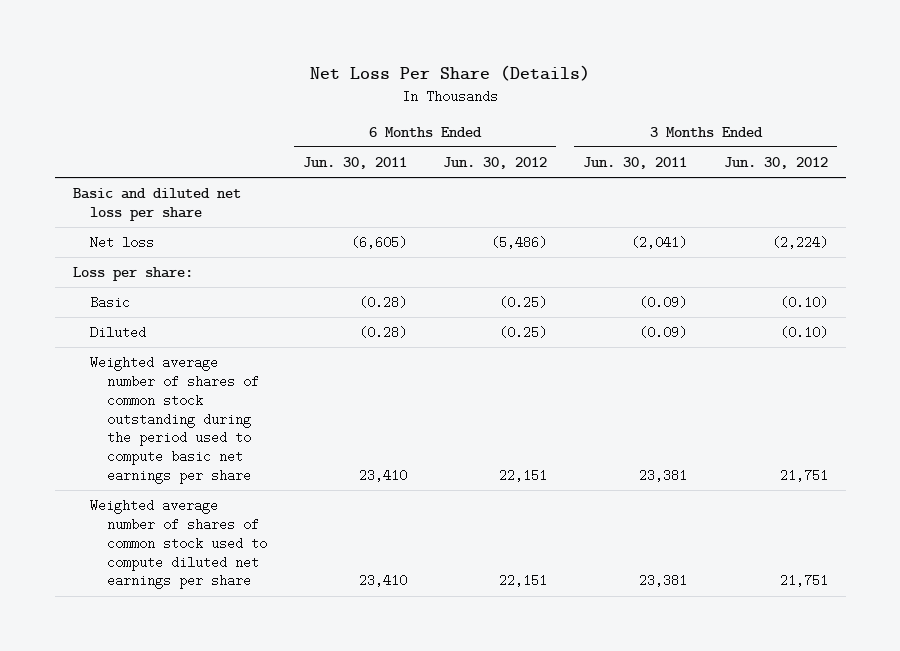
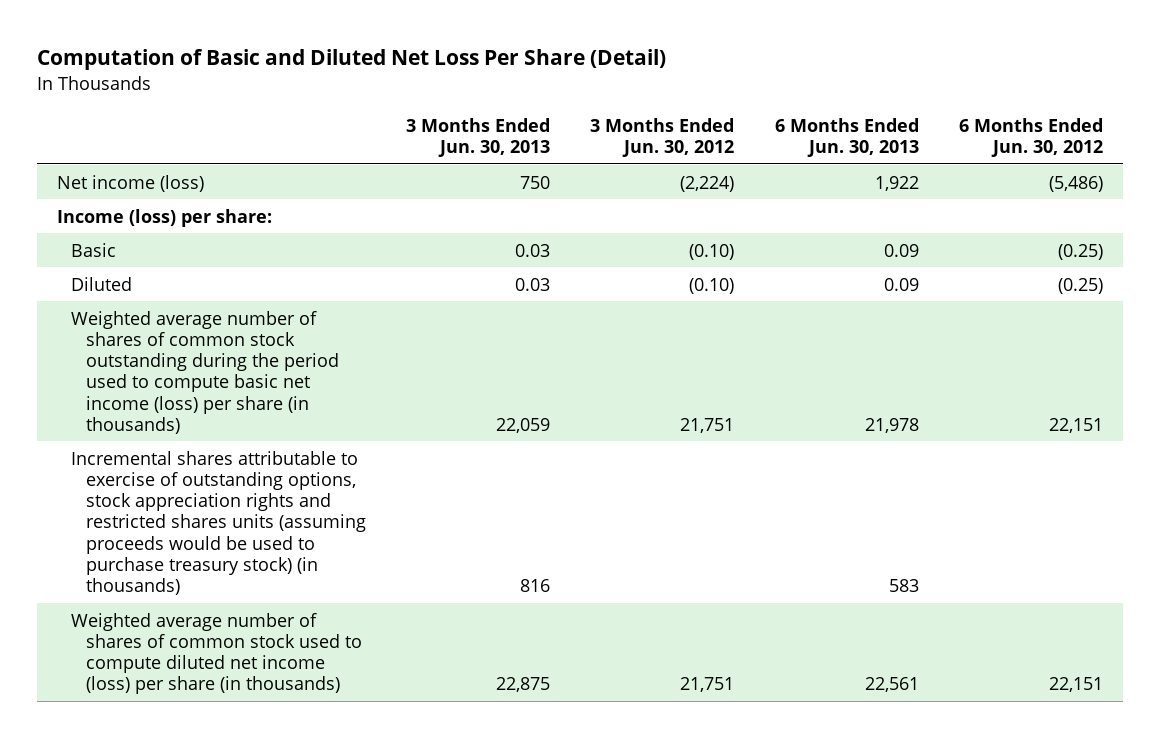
- Net Loss Per Share (Details)
+ Computation of Basic and Diluted Net Loss Per Share (Detail)
- | 6 Months Ended Jun. 30, 2011 | 6 Months Ended Jun. 30, 2012 | 3 Months Ended Jun. 30, 2011 | 3 Months Ended Jun. 30, 2012
+ | 3 Months Ended Jun. 30, 2013 | 3 Months Ended Jun. 30, 2012 | 6 Months Ended Jun. 30, 2013 | 6 Months Ended Jun. 30, 2012
- Basic and diluted net loss per share
- Net loss | (6,605) | (5,486) | (2,041) | (2,224)
- Loss per share:
+ Net income (loss) | 750 | (2,224) | 1,922 | (5,486)
+ Income (loss) per share:
- Weighted average number of shares of common stock outstanding during the period used to compute basic net earnings per share | 23,410 | 22,151 | 23,381 | 21,751
- Weighted average number of shares of common stock used to compute diluted net earnings per share | 23,410 | 22,151 | 23,381 | 21,751
+ Weighted average number of shares of common stock outstanding during the period used to compute basic net income (loss) per share (in thousands) | 22,059 | 21,751 | 21,978 | 22,151
+ Incremental shares attributable to exercise of outstanding options, stock appreciation rights and restricted shares units (assuming proceeds would be used to purchase treasury stock) (in thousands) | 816 | | 583 |
+ Weighted average number of shares of common stock used to compute diluted net income (loss) per share (in thousands) | 22,875 | 21,751 | 22,561 | 22,151

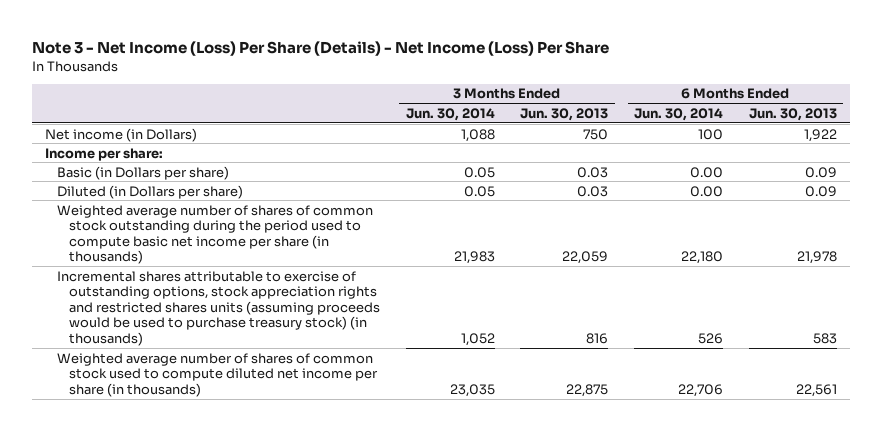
- Computation of Basic and Diluted Net Loss Per Share (Detail)
+ Note 3 - Net Income (Loss) Per Share (Details) - Net Income (Loss) Per Share
- | 3 Months Ended Jun. 30, 2013 | 3 Months Ended Jun. 30, 2012 | 6 Months Ended Jun. 30, 2013 | 6 Months Ended Jun. 30, 2012
+ | 3 Months Ended Jun. 30, 2014 | 3 Months Ended Jun. 30, 2013 | 6 Months Ended Jun. 30, 2014 | 6 Months Ended Jun. 30, 2013
- Net income (loss) | 750 | (2,224) | 1,922 | (5,486)
- Income (loss) per share:
- Basic | 0.03 | (0.10) | 0.09 | (0.25)
- Diluted | 0.03 | (0.10) | 0.09 | (0.25)
- Weighted average number of shares of common stock outstanding during the period used to compute basic net income (loss) per share (in thousands) | 22,059 | 21,751 | 21,978 | 22,151
+ Net income (in Dollars) | 1,088 | 750 | 100 | 1,922
+ Income per share:
+ Basic (in Dollars per share) | 0.05 | 0.03 | 0.00 | 0.09
+ Diluted (in Dollars per share) | 0.05 | 0.03 | 0.00 | 0.09
+ Weighted average number of shares of common stock outstanding during the period used to compute basic net income per share (in thousands) | 21,983 | 22,059 | 22,180 | 21,978
- Weighted average number of shares of common stock used to compute diluted net income (loss) per share (in thousands) | 22,875 | 21,751 | 22,561 | 22,151
+ Weighted average number of shares of common stock used to compute diluted net income per share (in thousands) | 23,035 | 22,875 | 22,706 | 22,561

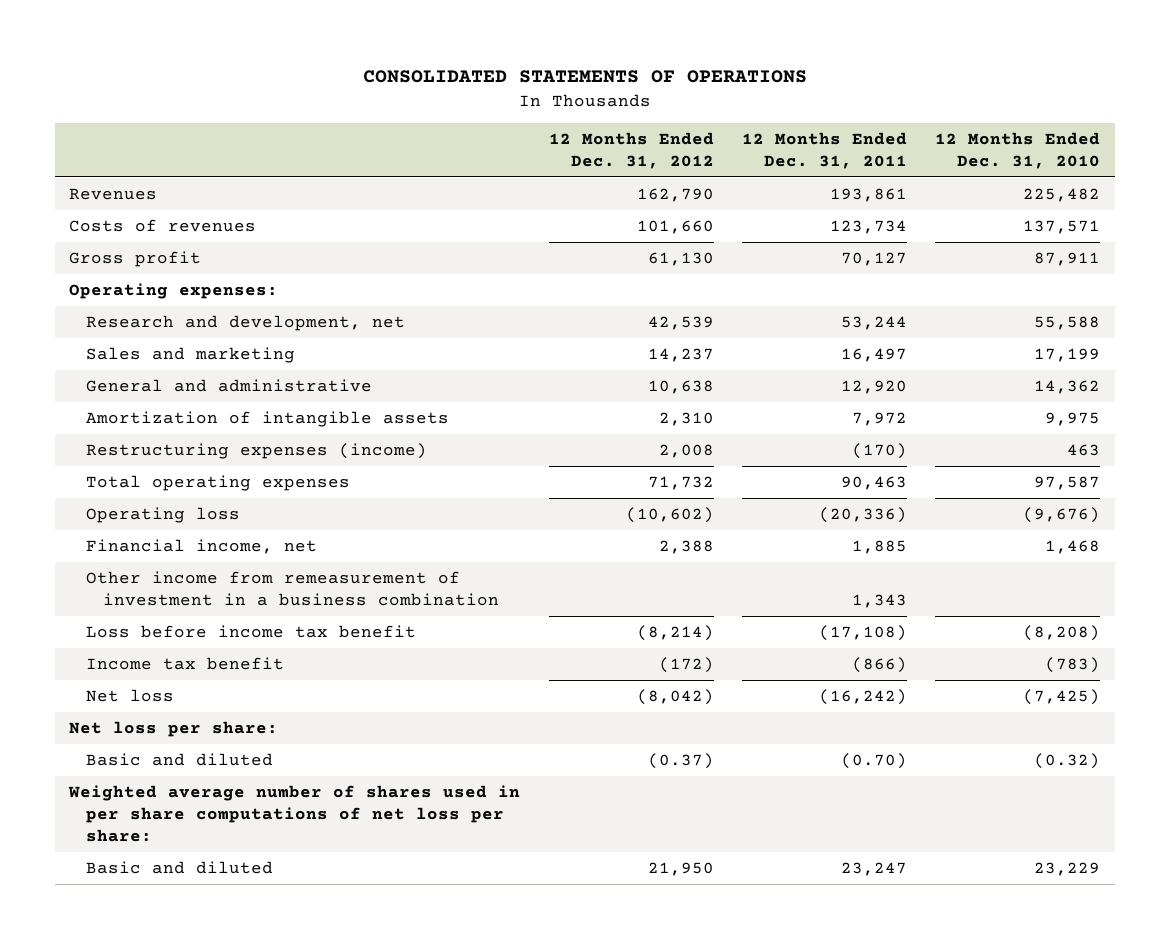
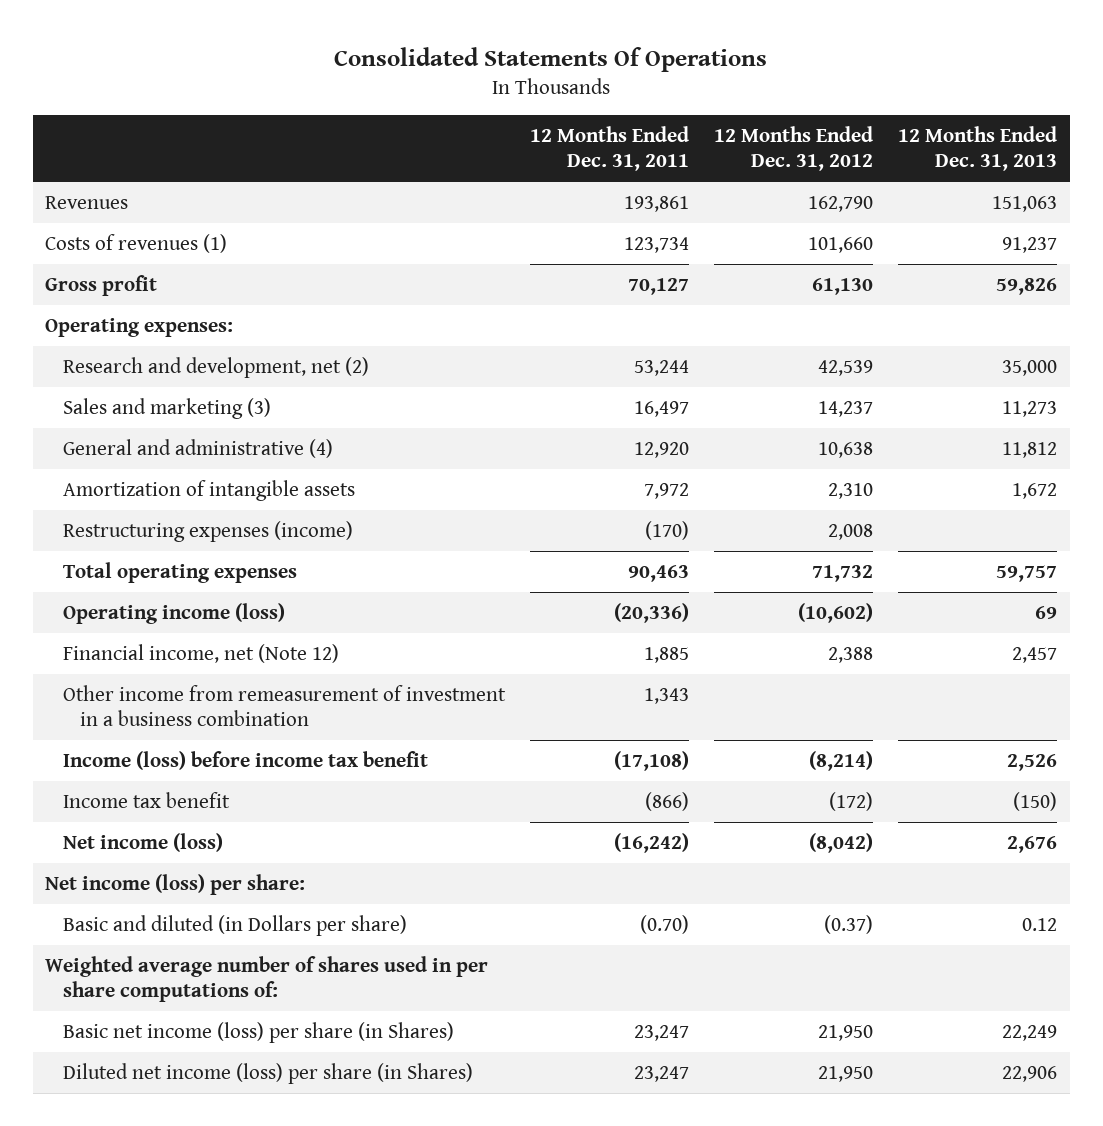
- CONSOLIDATED STATEMENTS OF OPERATIONS
+ Consolidated Statements Of Operations
- | 12 Months Ended Dec. 31, 2012 | 12 Months Ended Dec. 31, 2011 | 12 Months Ended Dec. 31, 2010
+ | 12 Months Ended Dec. 31, 2011 | 12 Months Ended Dec. 31, 2012 | 12 Months Ended Dec. 31, 2013
- Costs of revenues | 101,660 | 123,734 | 137,571
+ Costs of revenues (1) | 123,734 | 101,660 | 91,237
- Research and development, net | 42,539 | 53,244 | 55,588
- Sales and marketing | 14,237 | 16,497 | 17,199
- General and administrative | 10,638 | 12,920 | 14,362
+ Research and development, net (2) | 53,244 | 42,539 | 35,000
+ Sales and marketing (3) | 16,497 | 14,237 | 11,273
+ General and administrative (4) | 12,920 | 10,638 | 11,812
- Operating loss | (10,602) | (20,336) | (9,676)
- Financial income, net | 2,388 | 1,885 | 1,468
+ Operating income (loss) | (20,336) | (10,602) | 69
+ Financial income, net (Note 12) | 1,885 | 2,388 | 2,457
- Loss before income tax benefit | (8,214) | (17,108) | (8,208)
+ Income (loss) before income tax benefit | (17,108) | (8,214) | 2,526
- Net loss | (8,042) | (16,242) | (7,425)
- Net loss per share:
- Basic and diluted | (0.37) | (0.70) | (0.32)
- Weighted average number of shares used in per share computations of net loss per share:
- Basic and diluted | 21,950 | 23,247 | 23,229
+ Net income (loss) | (16,242) | (8,042) | 2,676
+ Net income (loss) per share:
+ Basic and diluted (in Dollars per share) | (0.70) | (0.37) | 0.12
+ Weighted average number of shares used in per share computations of:
+ Basic net income (loss) per share (in Shares) | 23,247 | 21,950 | 22,249
+ Diluted net income (loss) per share (in Shares) | 23,247 | 21,950 | 22,906

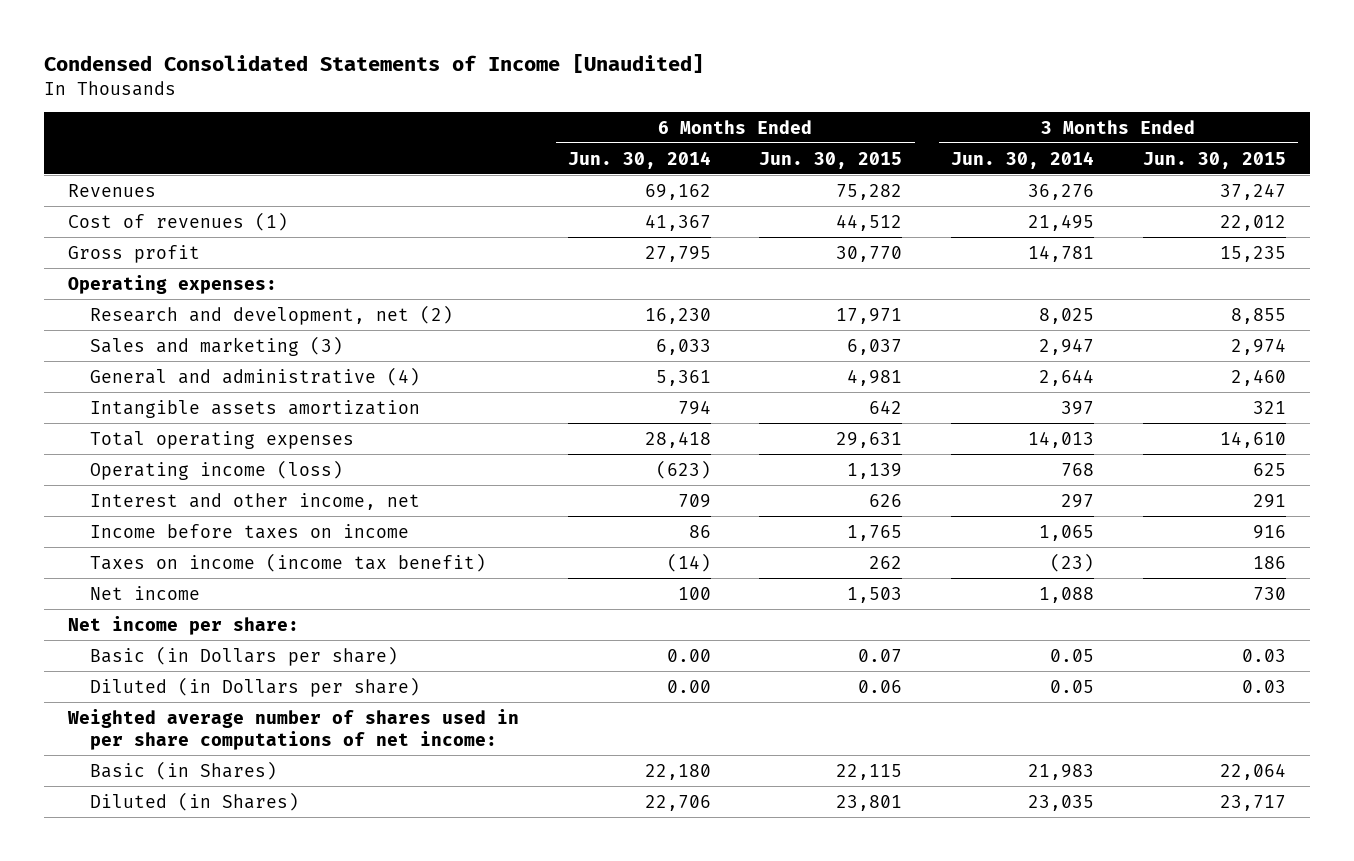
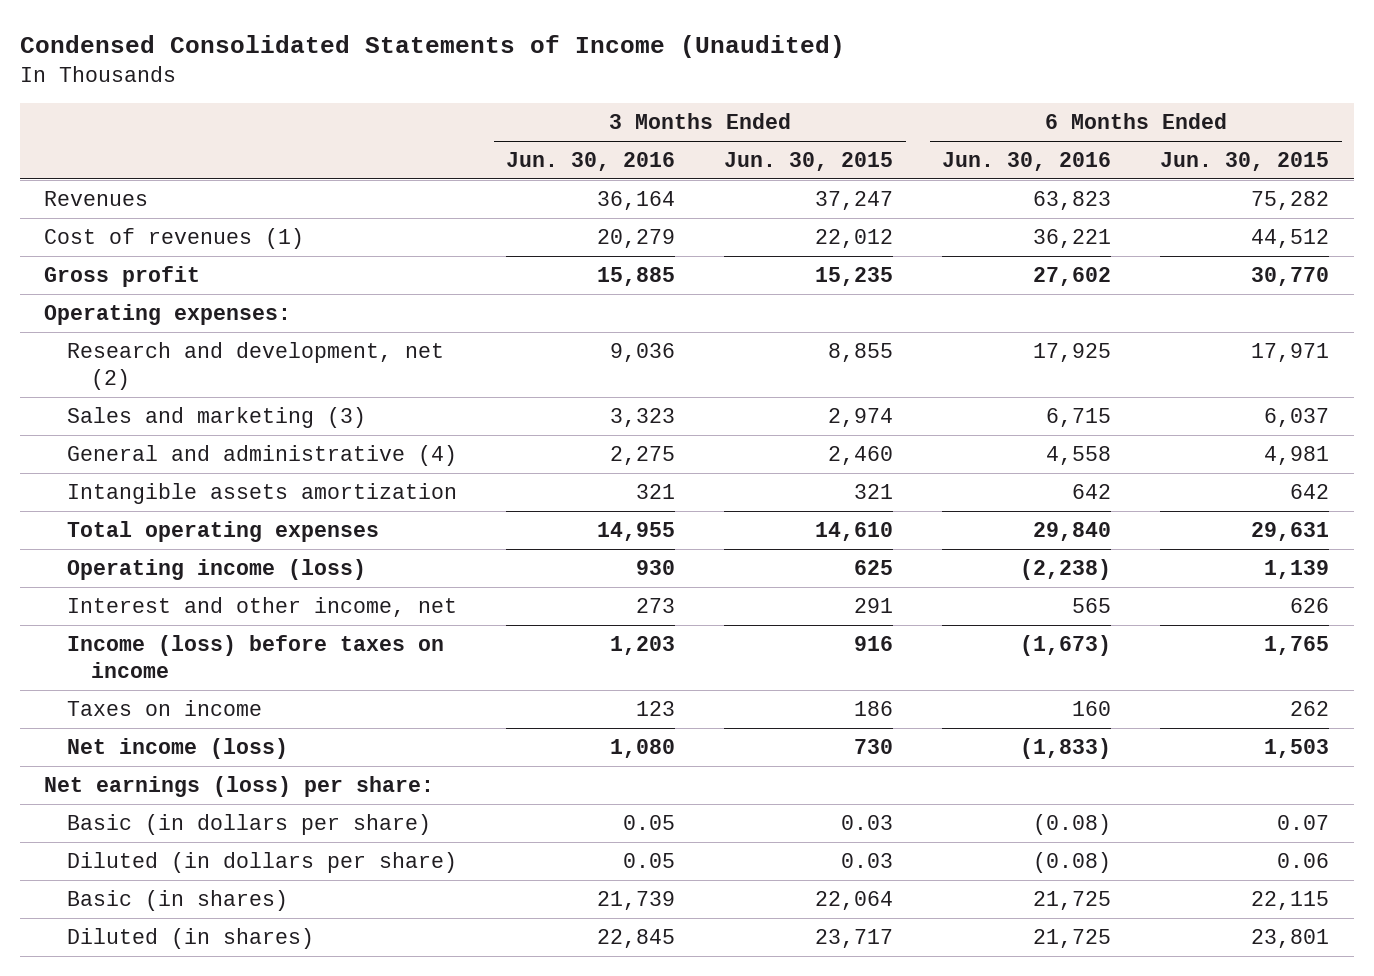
- Condensed Consolidated Statements of Income [Unaudited]
+ Condensed Consolidated Statements of Income (Unaudited)
- | 6 Months Ended Jun. 30, 2014 | 6 Months Ended Jun. 30, 2015 | 3 Months Ended Jun. 30, 2014 | 3 Months Ended Jun. 30, 2015
+ | 3 Months Ended Jun. 30, 2016 | 3 Months Ended Jun. 30, 2015 | 6 Months Ended Jun. 30, 2016 | 6 Months Ended Jun. 30, 2015
- Income before taxes on income | 86 | 1,765 | 1,065 | 916
- Taxes on income (income tax benefit) | (14) | 262 | (23) | 186
- Net income | 100 | 1,503 | 1,088 | 730
- Net income per share:
- Basic (in Dollars per share) | 0.00 | 0.07 | 0.05 | 0.03
- Diluted (in Dollars per share) | 0.00 | 0.06 | 0.05 | 0.03
- Weighted average number of shares used in per share computations of net income:
- Basic (in Shares) | 22,180 | 22,115 | 21,983 | 22,064
- Diluted (in Shares) | 22,706 | 23,801 | 23,035 | 23,717
+ Income (loss) before taxes on income | 1,203 | 916 | (1,673) | 1,765
+ Taxes on income | 123 | 186 | 160 | 262
+ Net income (loss) | 1,080 | 730 | (1,833) | 1,503
+ Net earnings (loss) per share:
+ Basic (in dollars per share) | 0.05 | 0.03 | (0.08) | 0.07
+ Diluted (in dollars per share) | 0.05 | 0.03 | (0.08) | 0.06
+ Basic (in shares) | 21,739 | 22,064 | 21,725 | 22,115
+ Diluted (in shares) | 22,845 | 23,717 | 21,725 | 23,801

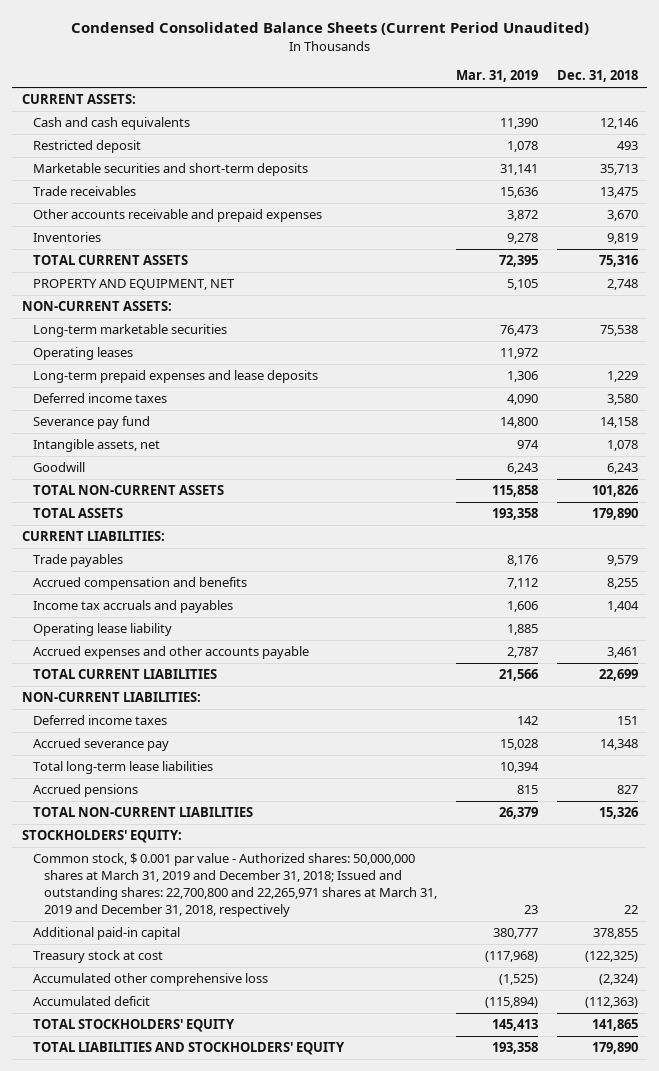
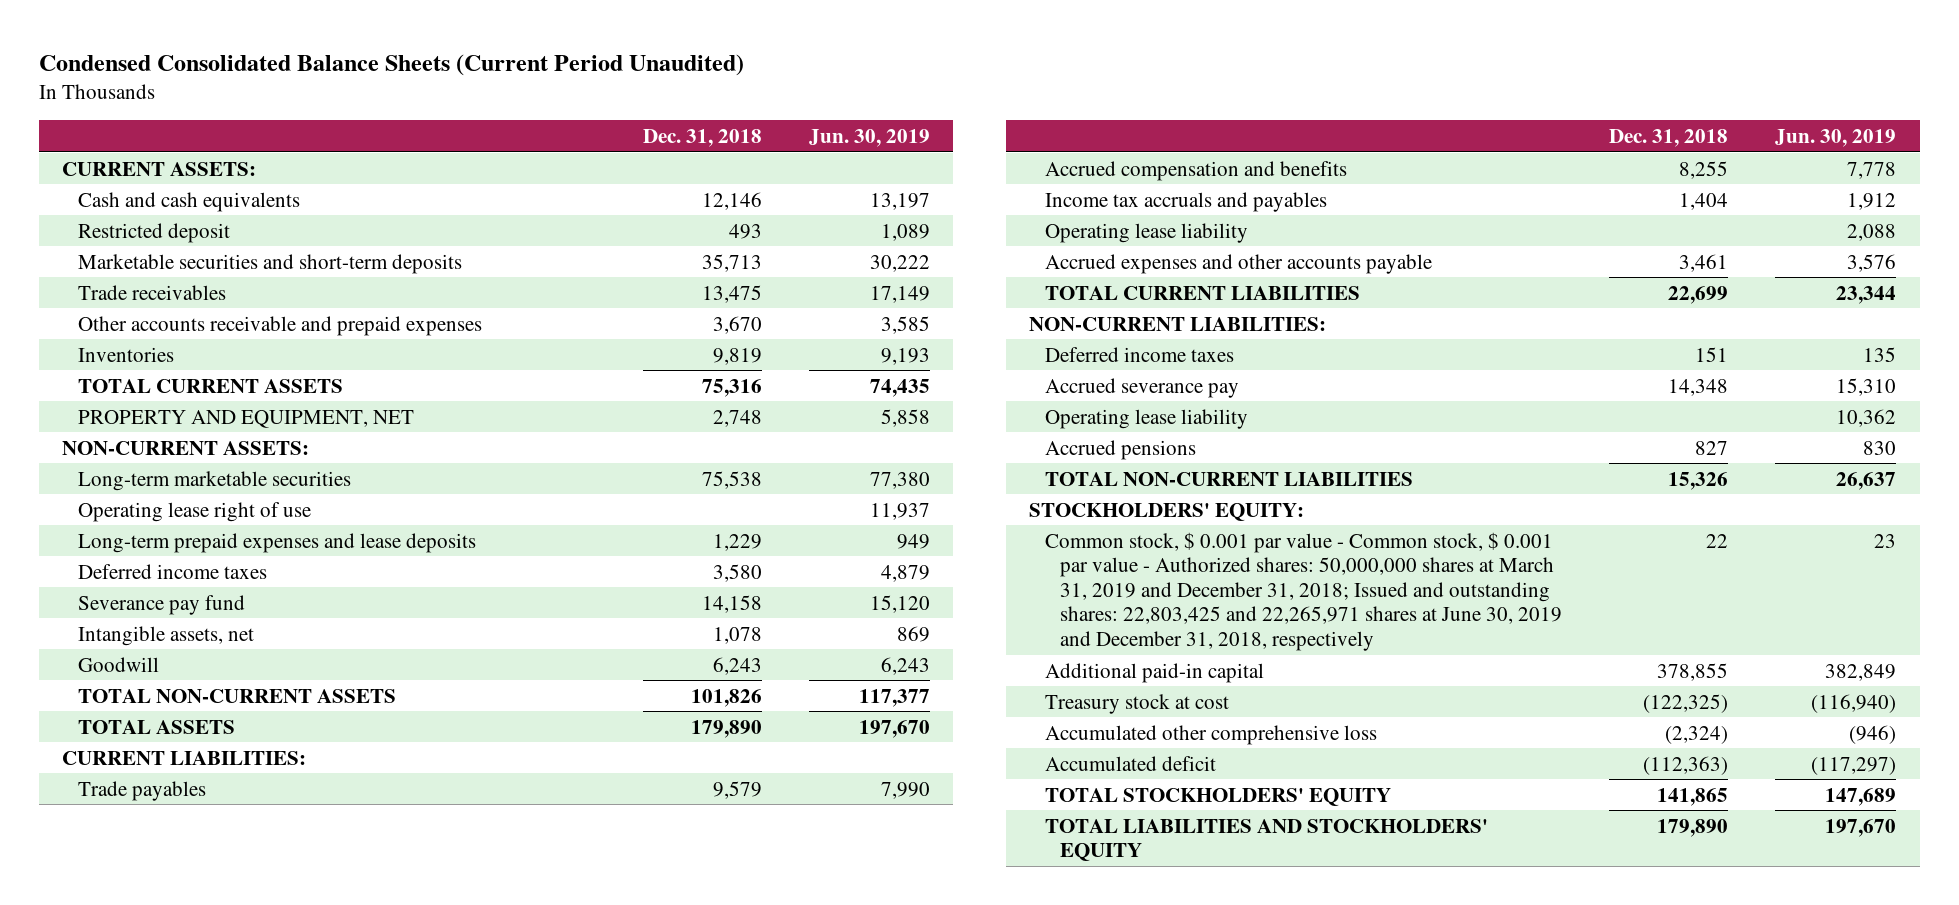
- | Mar. 31, 2019 | Dec. 31, 2018
+ | Dec. 31, 2018 | Jun. 30, 2019
- Operating leases | 11,972 |
+ Operating lease right of use | | 11,937
- Total long-term lease liabilities | 10,394 |
+ Operating lease liability | | 10,362
- Common stock, $ 0.001 par value - Authorized shares: 50,000,000 shares at March 31, 2019 and December 31, 2018; Issued and outstanding shares: 22,700,800 and 22,265,971 shares at March 31, 2019 and December 31, 2018, respectively | 23 | 22
+ Common stock, $ 0.001 par value - Common stock, $ 0.001 par value - Authorized shares: 50,000,000 shares at March 31, 2019 and December 31, 2018; Issued and outstanding shares: 22,803,425 and 22,265,971 shares at June 30, 2019 and December 31, 2018, respectively | 22 | 23

